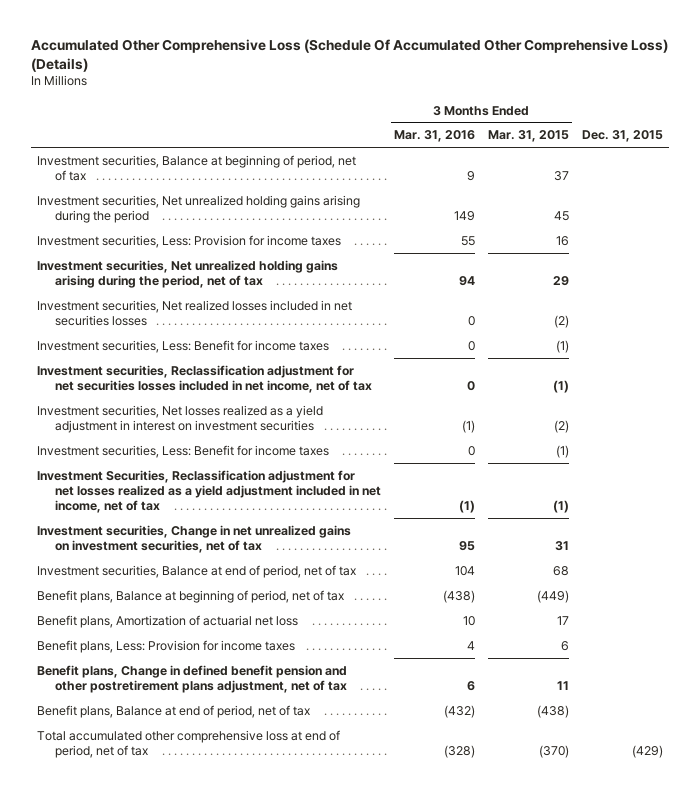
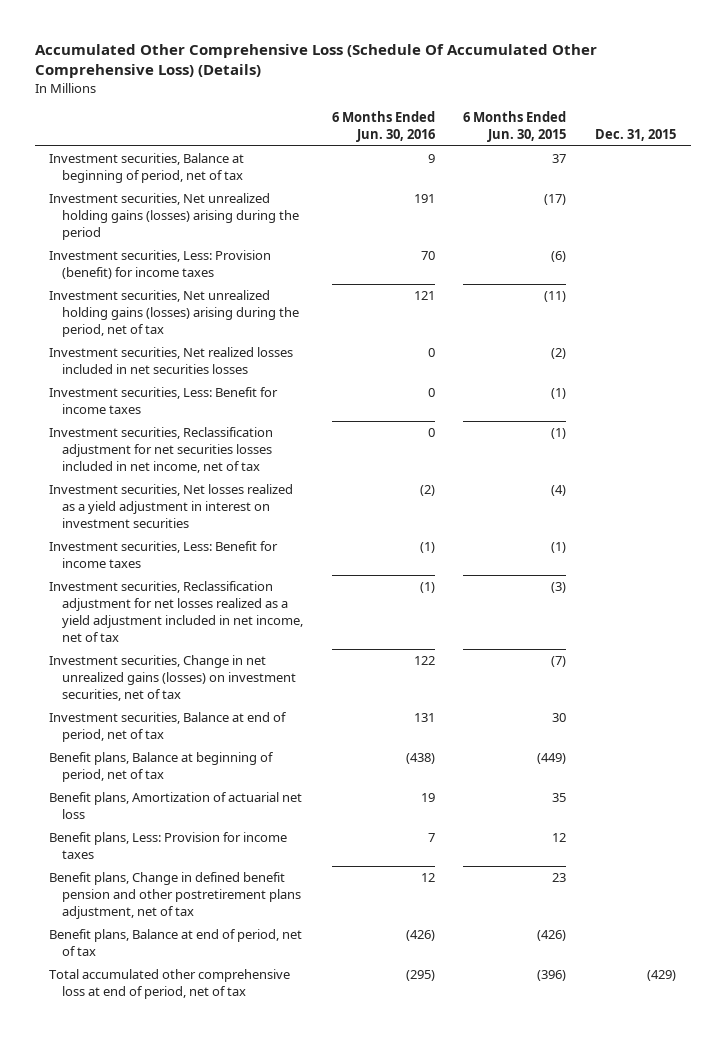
- | 3 Months Ended Mar. 31, 2016 | 3 Months Ended Mar. 31, 2015 | Dec. 31, 2015
+ | 6 Months Ended Jun. 30, 2016 | 6 Months Ended Jun. 30, 2015 | Dec. 31, 2015
- Investment securities, Net unrealized holding gains arising during the period | 149 | 45 |
- Investment securities, Less: Provision for income taxes | 55 | 16 |
- Investment securities, Net unrealized holding gains arising during the period, net of tax | 94 | 29 |
+ Investment securities, Net unrealized holding gains (losses) arising during the period | 191 | (17) |
+ Investment securities, Less: Provision (benefit) for income taxes | 70 | (6) |
+ Investment securities, Net unrealized holding gains (losses) arising during the period, net of tax | 121 | (11) |
- Investment Securities, Reclassification adjustment for net losses realized as a yield adjustment included in net income, net of tax | (1) | (1) |
- Investment securities, Change in net unrealized gains on investment securities, net of tax | 95 | 31 |
+ Investment securities, Reclassification adjustment for net losses realized as a yield adjustment included in net income, net of tax | (1) | (3) |
+ Investment securities, Change in net unrealized gains (losses) on investment securities, net of tax | 122 | (7) |

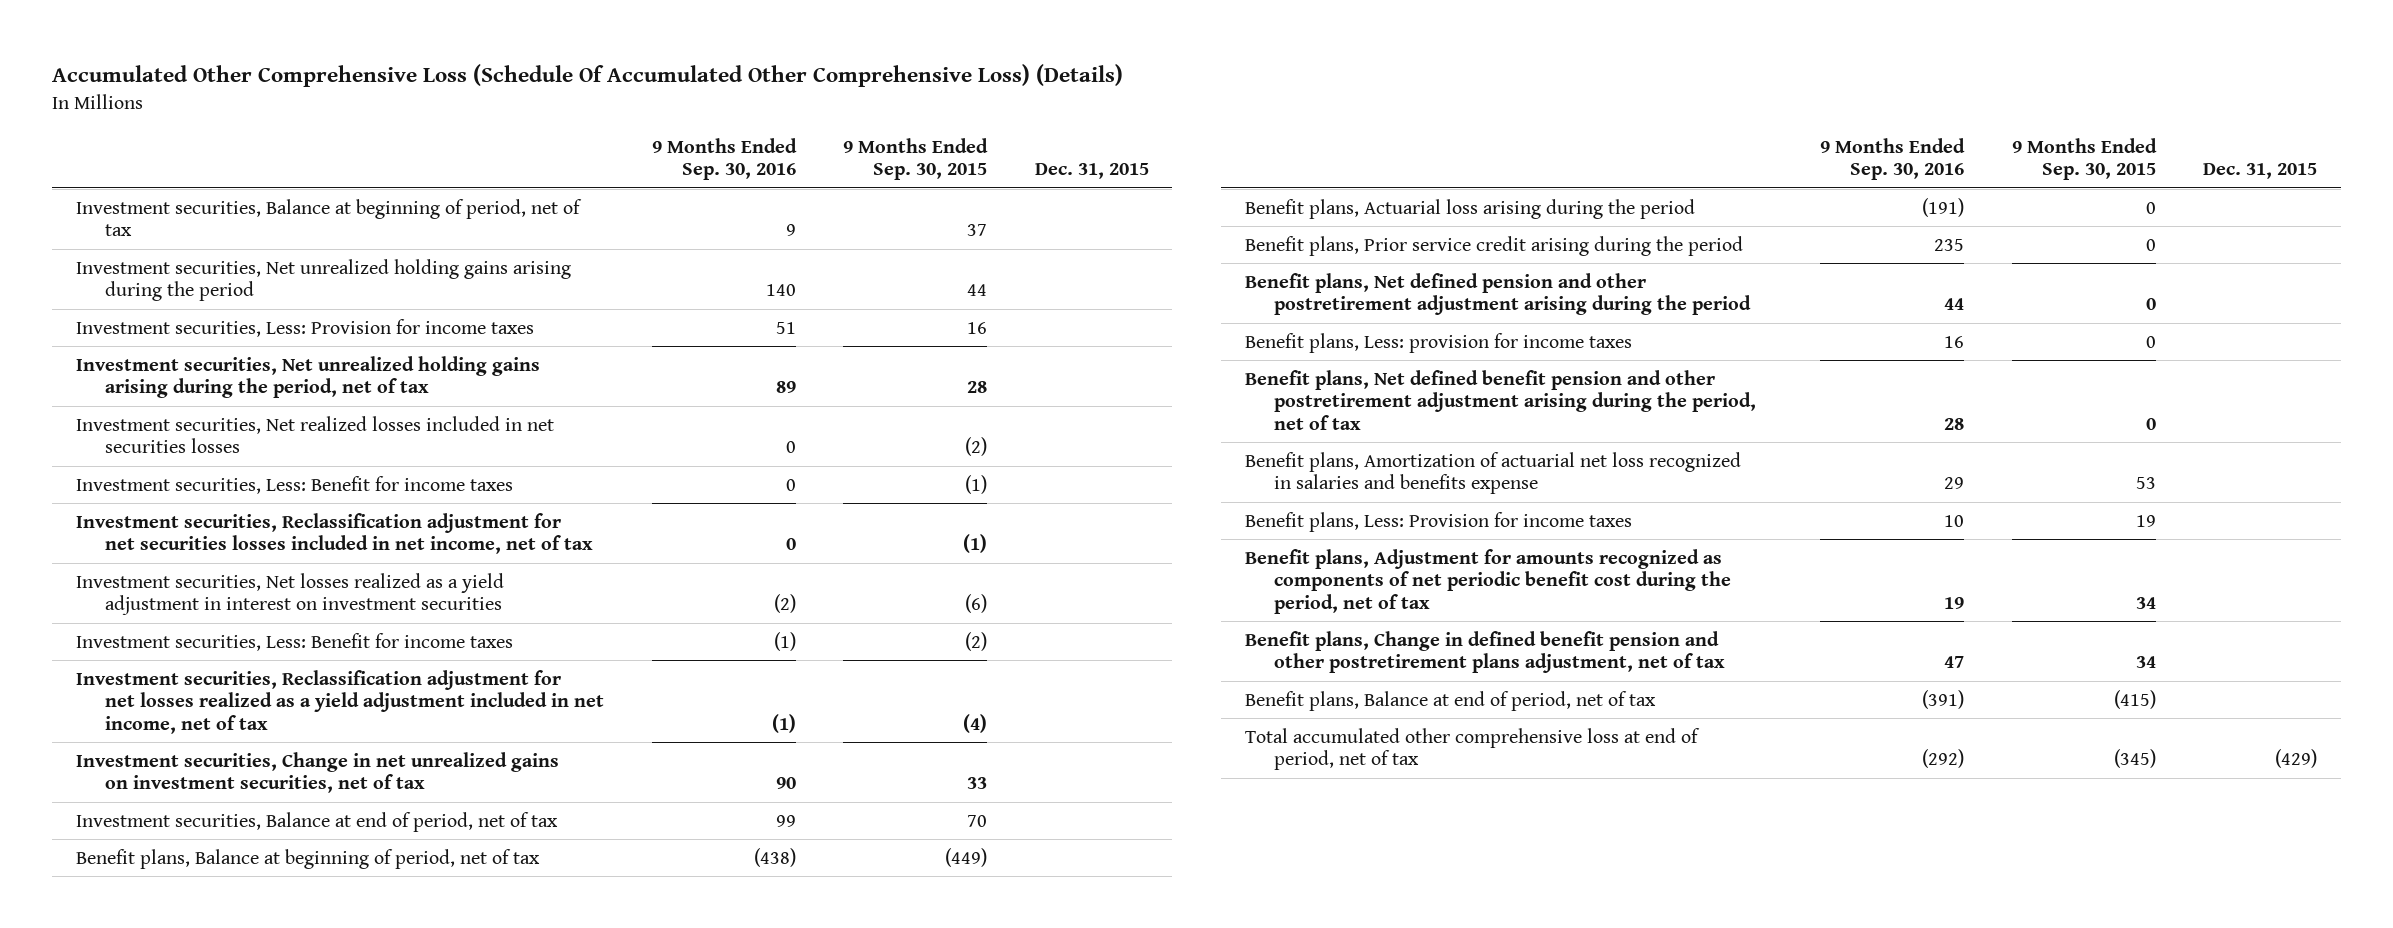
- | 6 Months Ended Jun. 30, 2016 | 6 Months Ended Jun. 30, 2015 | Dec. 31, 2015
+ | 9 Months Ended Sep. 30, 2016 | 9 Months Ended Sep. 30, 2015 | Dec. 31, 2015
- Investment securities, Net unrealized holding gains (losses) arising during the period | 191 | (17) |
- Investment securities, Less: Provision (benefit) for income taxes | 70 | (6) |
- Investment securities, Net unrealized holding gains (losses) arising during the period, net of tax | 121 | (11) |
+ Investment securities, Net unrealized holding gains arising during the period | 140 | 44 |
+ Investment securities, Less: Provision for income taxes | 51 | 16 |
+ Investment securities, Net unrealized holding gains arising during the period, net of tax | 89 | 28 |
- Investment securities, Change in net unrealized gains (losses) on investment securities, net of tax | 122 | (7) |
+ Investment securities, Change in net unrealized gains on investment securities, net of tax | 90 | 33 |
- Benefit plans, Amortization of actuarial net loss | 19 | 35 |
+ Benefit plans, Actuarial loss arising during the period | (191) | 0 |
+ Benefit plans, Prior service credit arising during the period | 235 | 0 |
+ Benefit plans, Net defined pension and other postretirement adjustment arising during the period | 44 | 0 |
+ Benefit plans, Less: provision for income taxes | 16 | 0 |
+ Benefit plans, Net defined benefit pension and other postretirement adjustment arising during the period, net of tax | 28 | 0 |
+ Benefit plans, Amortization of actuarial net loss recognized in salaries and benefits expense | 29 | 53 |
+ Benefit plans, Adjustment for amounts recognized as components of net periodic benefit cost during the period, net of tax | 19 | 34 |

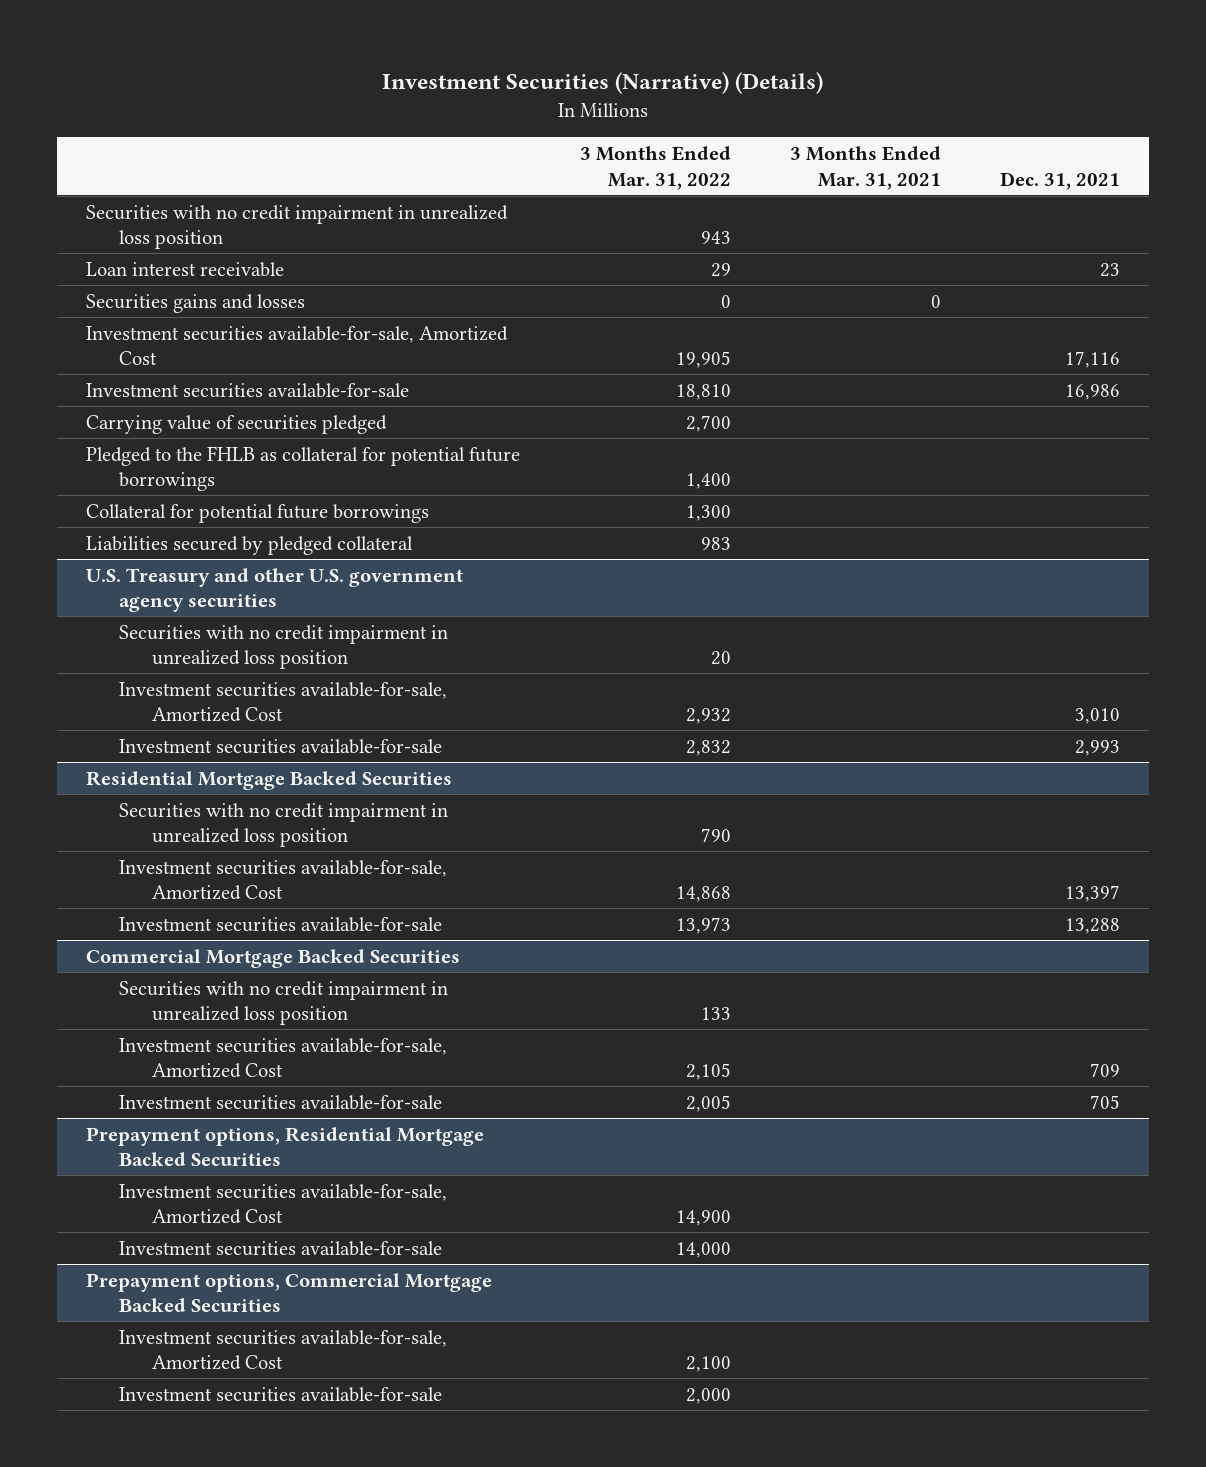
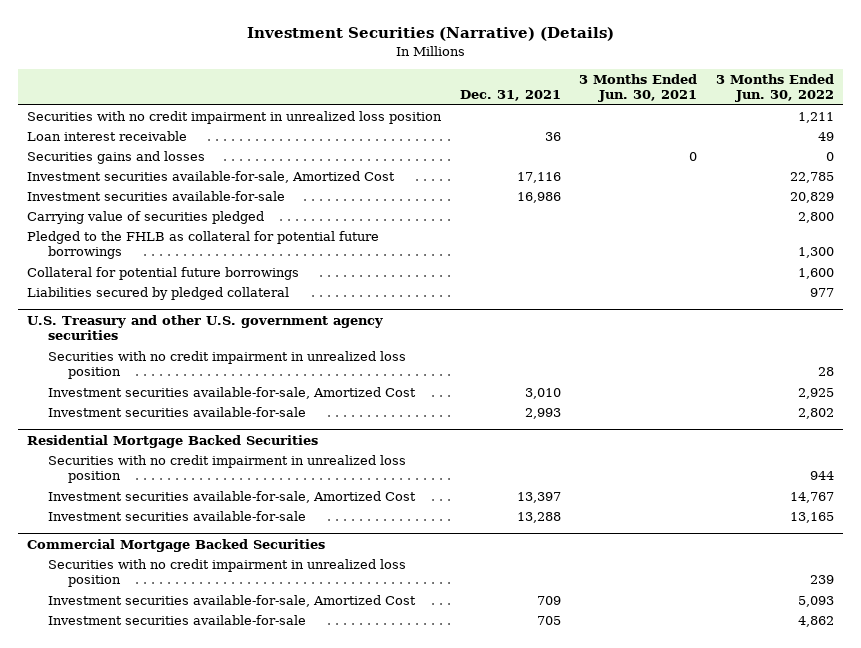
- | 3 Months Ended Mar. 31, 2022 | 3 Months Ended Mar. 31, 2021 | Dec. 31, 2021
+ | Dec. 31, 2021 | 3 Months Ended Jun. 30, 2021 | 3 Months Ended Jun. 30, 2022
- Loan interest receivable | 29 | | 23
+ Loan interest receivable | 36 | | 49
- Prepayment options, Residential Mortgage Backed Securities
- Investment securities available-for-sale, Amortized Cost | 14,900 | |
- Investment securities available-for-sale | 14,000 | |
- Prepayment options, Commercial Mortgage Backed Securities
- Investment securities available-for-sale, Amortized Cost | 2,100 | |
- Investment securities available-for-sale | 2,000 | |

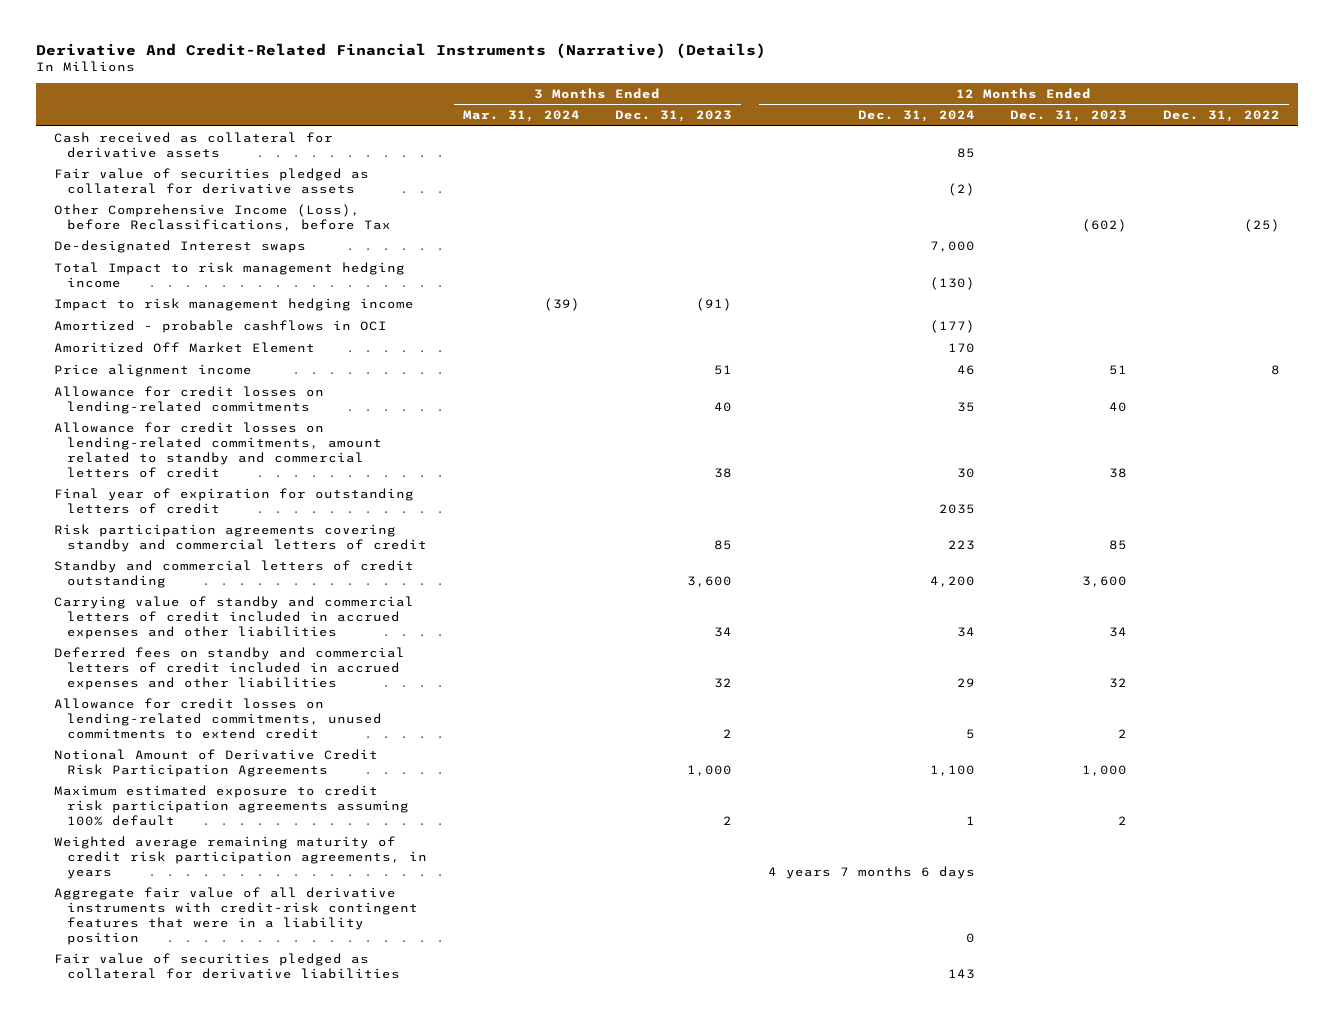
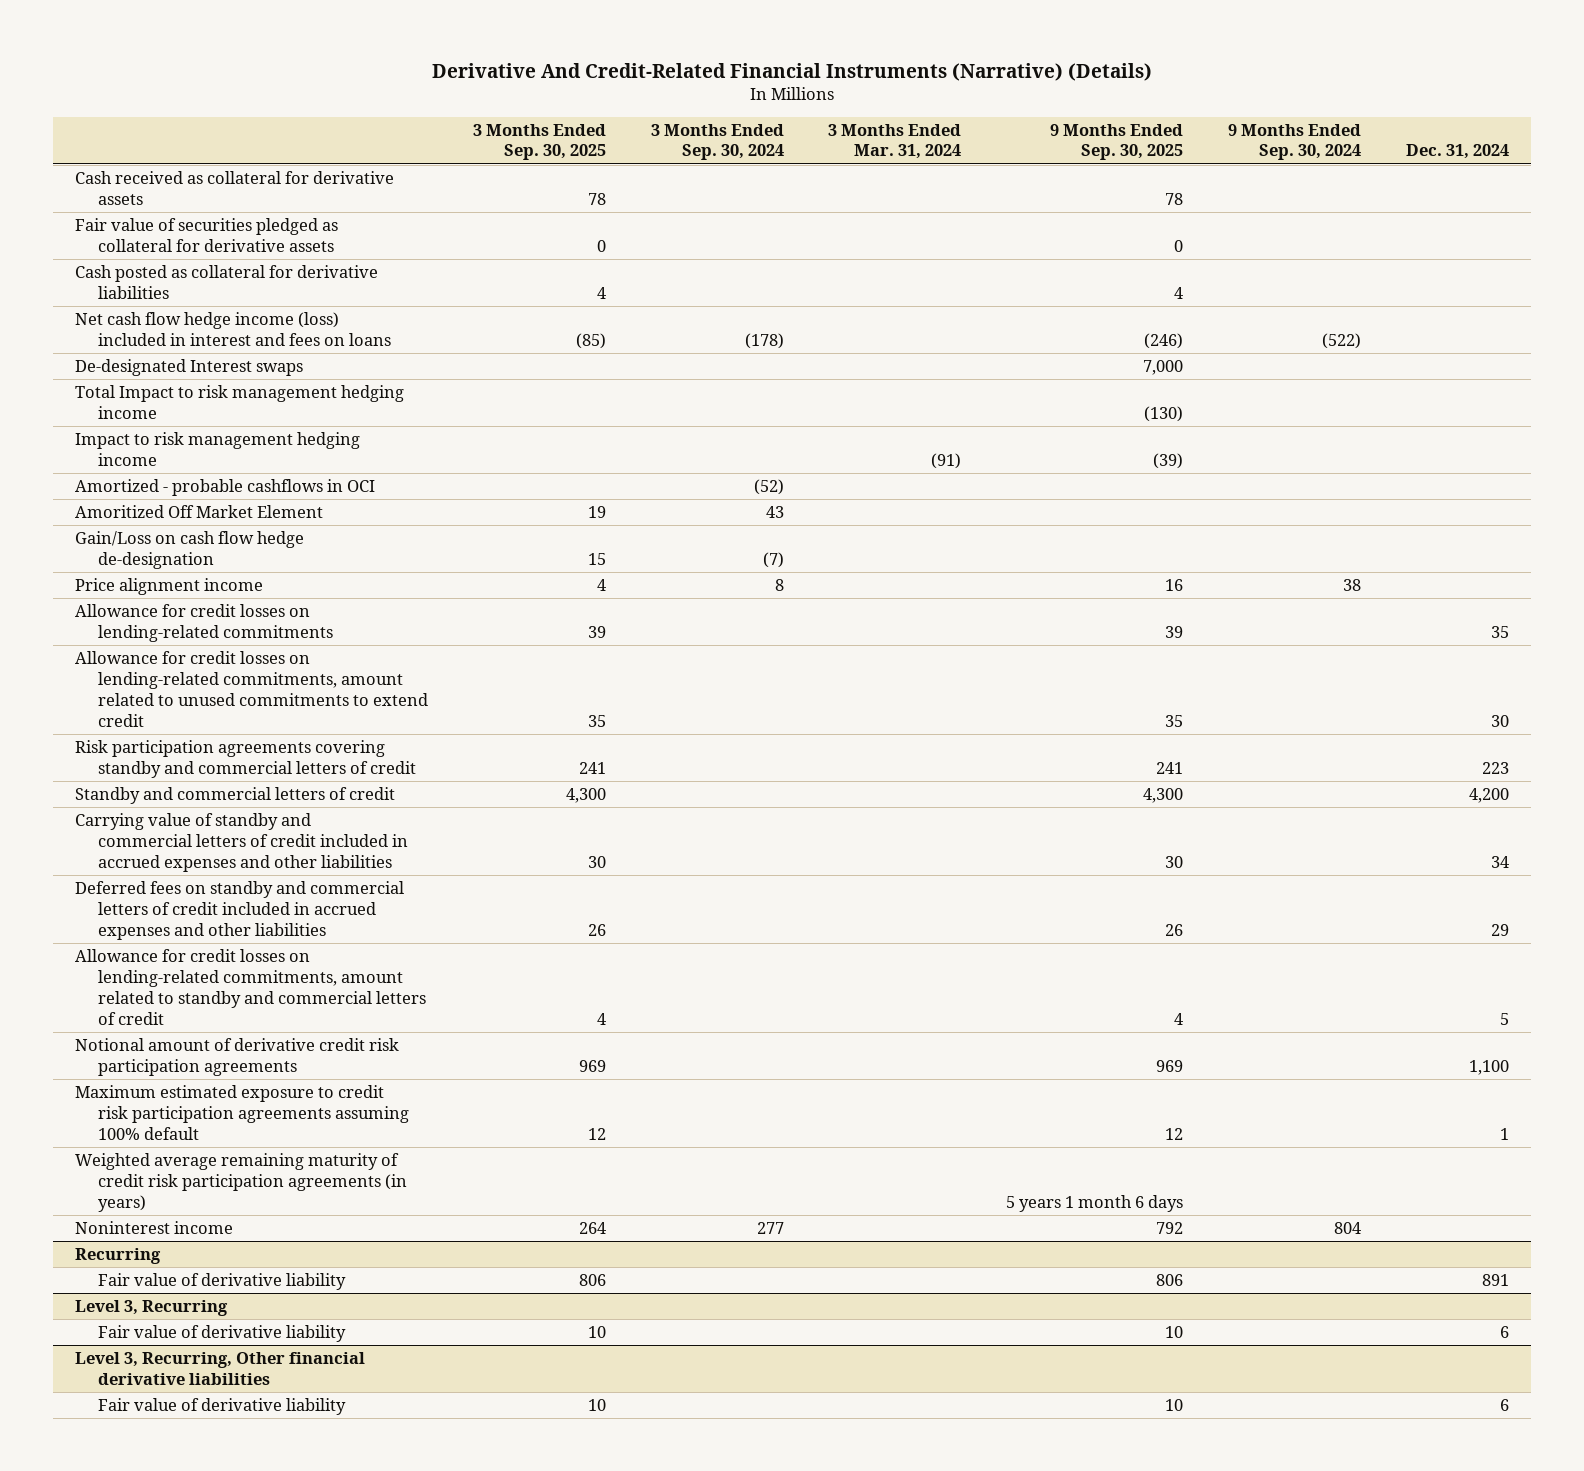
- | 3 Months Ended Mar. 31, 2024 | 3 Months Ended Dec. 31, 2023 | 12 Months Ended Dec. 31, 2024 | 12 Months Ended Dec. 31, 2023 | 12 Months Ended Dec. 31, 2022
+ | 3 Months Ended Sep. 30, 2025 | 3 Months Ended Sep. 30, 2024 | 3 Months Ended Mar. 31, 2024 | 9 Months Ended Sep. 30, 2025 | 9 Months Ended Sep. 30, 2024 | Dec. 31, 2024
- Other Comprehensive Income (Loss), before Reclassifications, before Tax | | | | (602) | (25)
+ Cash posted as collateral for derivative liabilities | 4 | | | 4 | |
+ Net cash flow hedge income (loss) included in interest and fees on loans | (85) | (178) | | (246) | (522) |
- Impact to risk management hedging income | (39) | (91) | | |
+ Impact to risk management hedging income | | | (91) | (39) | |
+ Gain/Loss on cash flow hedge de-designation | 15 | (7) | | | |
- Final year of expiration for outstanding letters of credit | | | 2035 | |
+ Allowance for credit losses on lending-related commitments, amount related to unused commitments to extend credit | 35 | | | 35 | | 30
- Standby and commercial letters of credit outstanding | | 3,600 | 4,200 | 3,600 |
+ Standby and commercial letters of credit | 4,300 | | | 4,300 | | 4,200
- Allowance for credit losses on lending-related commitments, unused commitments to extend credit | | 2 | 5 | 2 |
- Notional Amount of Derivative Credit Risk Participation Agreements | | 1,000 | 1,100 | 1,000 |
moved down: Allowance for credit losses on lending-related commitments, amount related to standby and commercial letters of credit | 4 | | | 4 | | 5
+ Notional amount of derivative credit risk participation agreements | 969 | | | 969 | | 1,100
- Weighted average remaining maturity of credit risk participation agreements, in years | | | 4 years 7 months 6 days | |
- Aggregate fair value of all derivative instruments with credit-risk contingent features that were in a liability position | | | 0 | |
- Fair value of securities pledged as collateral for derivative liabilities | | | 143 | |
+ Weighted average remaining maturity of credit risk participation agreements (in years) | | | | 5 years 1 month 6 days | |
+ Noninterest income | 264 | 277 | | 792 | 804 |
+ Recurring
+ Fair value of derivative liability | 806 | | | 806 | | 891
+ Level 3, Recurring
+ Fair value of derivative liability | 10 | | | 10 | | 6
+ Level 3, Recurring, Other financial derivative liabilities
+ Fair value of derivative liability | 10 | | | 10 | | 6

